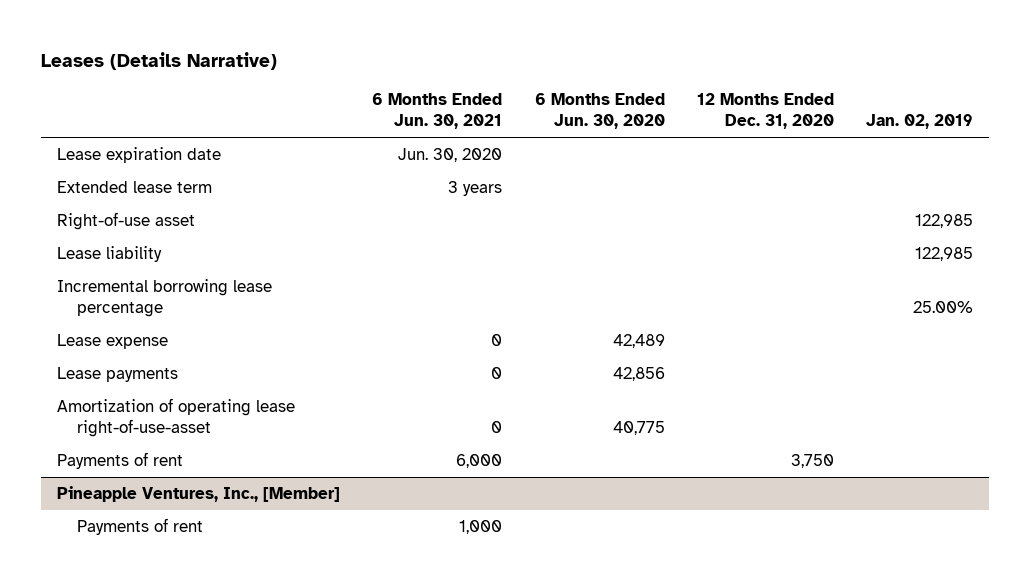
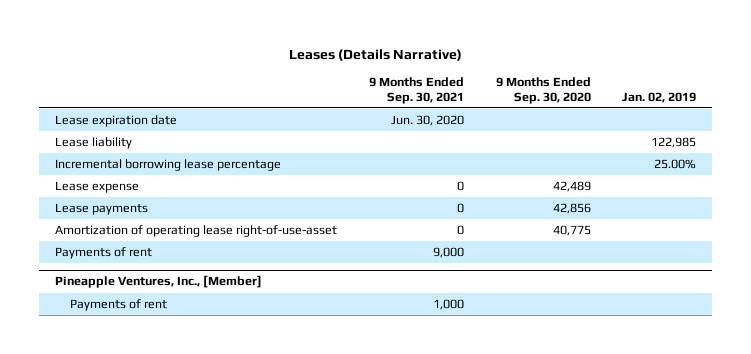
- | 6 Months Ended Jun. 30, 2021 | 6 Months Ended Jun. 30, 2020 | 12 Months Ended Dec. 31, 2020 | Jan. 02, 2019
+ | 9 Months Ended Sep. 30, 2021 | 9 Months Ended Sep. 30, 2020 | Jan. 02, 2019
- Extended lease term | 3 years | | |
- Right-of-use asset | | | | 122,985

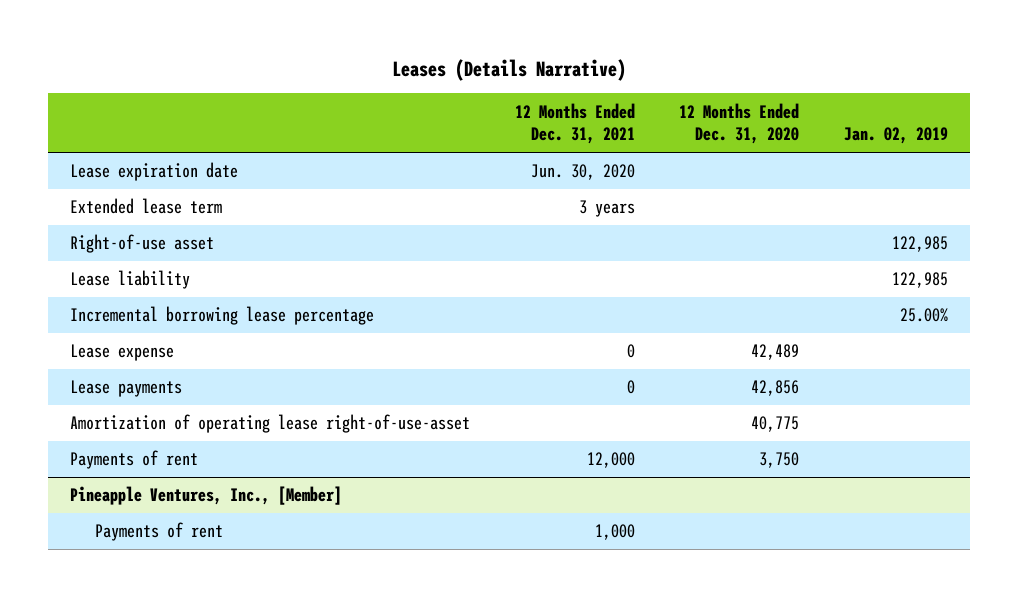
- | 9 Months Ended Sep. 30, 2021 | 9 Months Ended Sep. 30, 2020 | Jan. 02, 2019
+ | 12 Months Ended Dec. 31, 2021 | 12 Months Ended Dec. 31, 2020 | Jan. 02, 2019
+ Extended lease term | 3 years | |
+ Right-of-use asset | | | 122,985

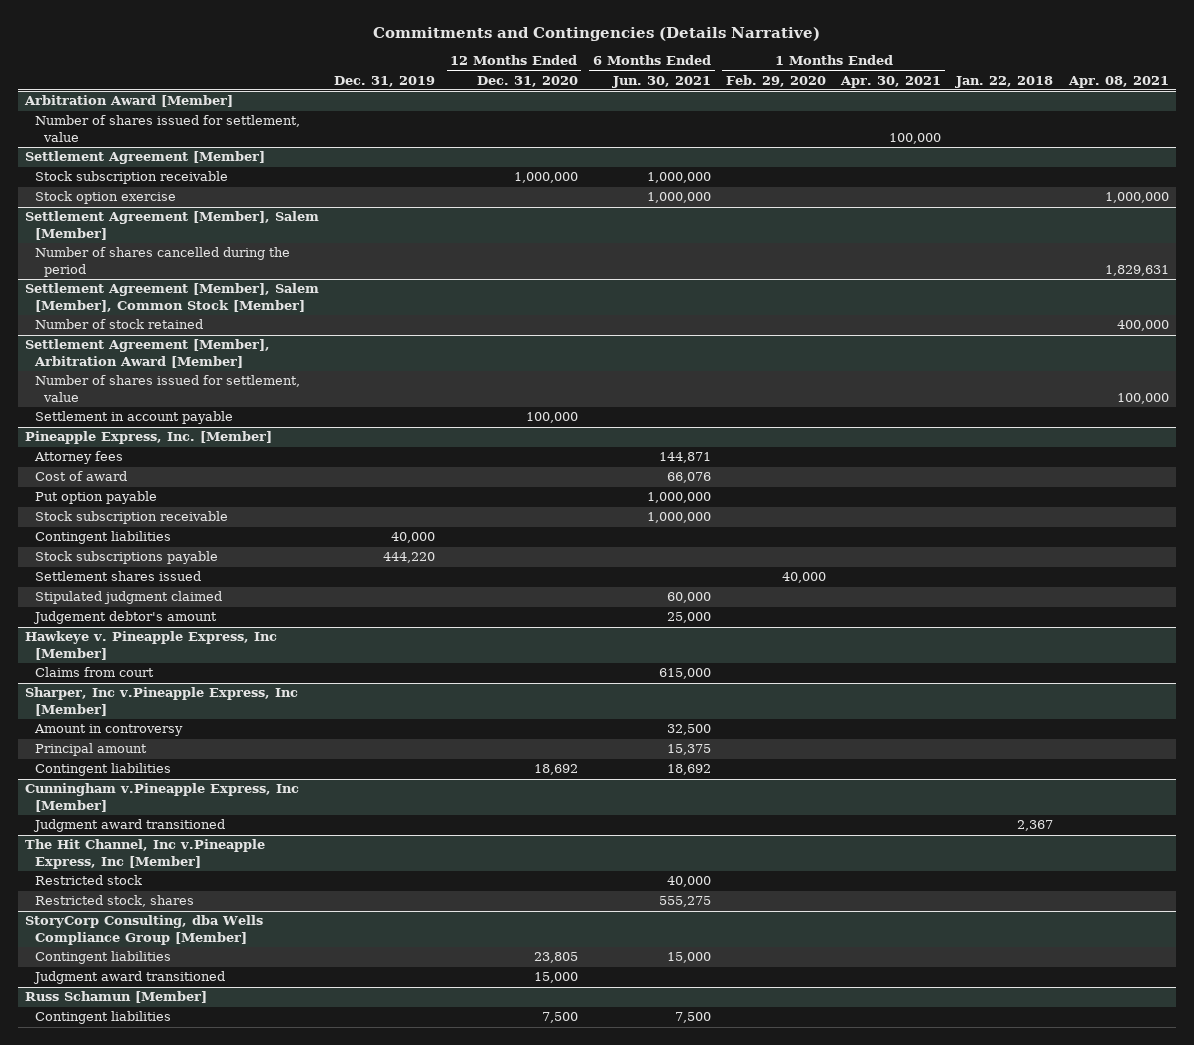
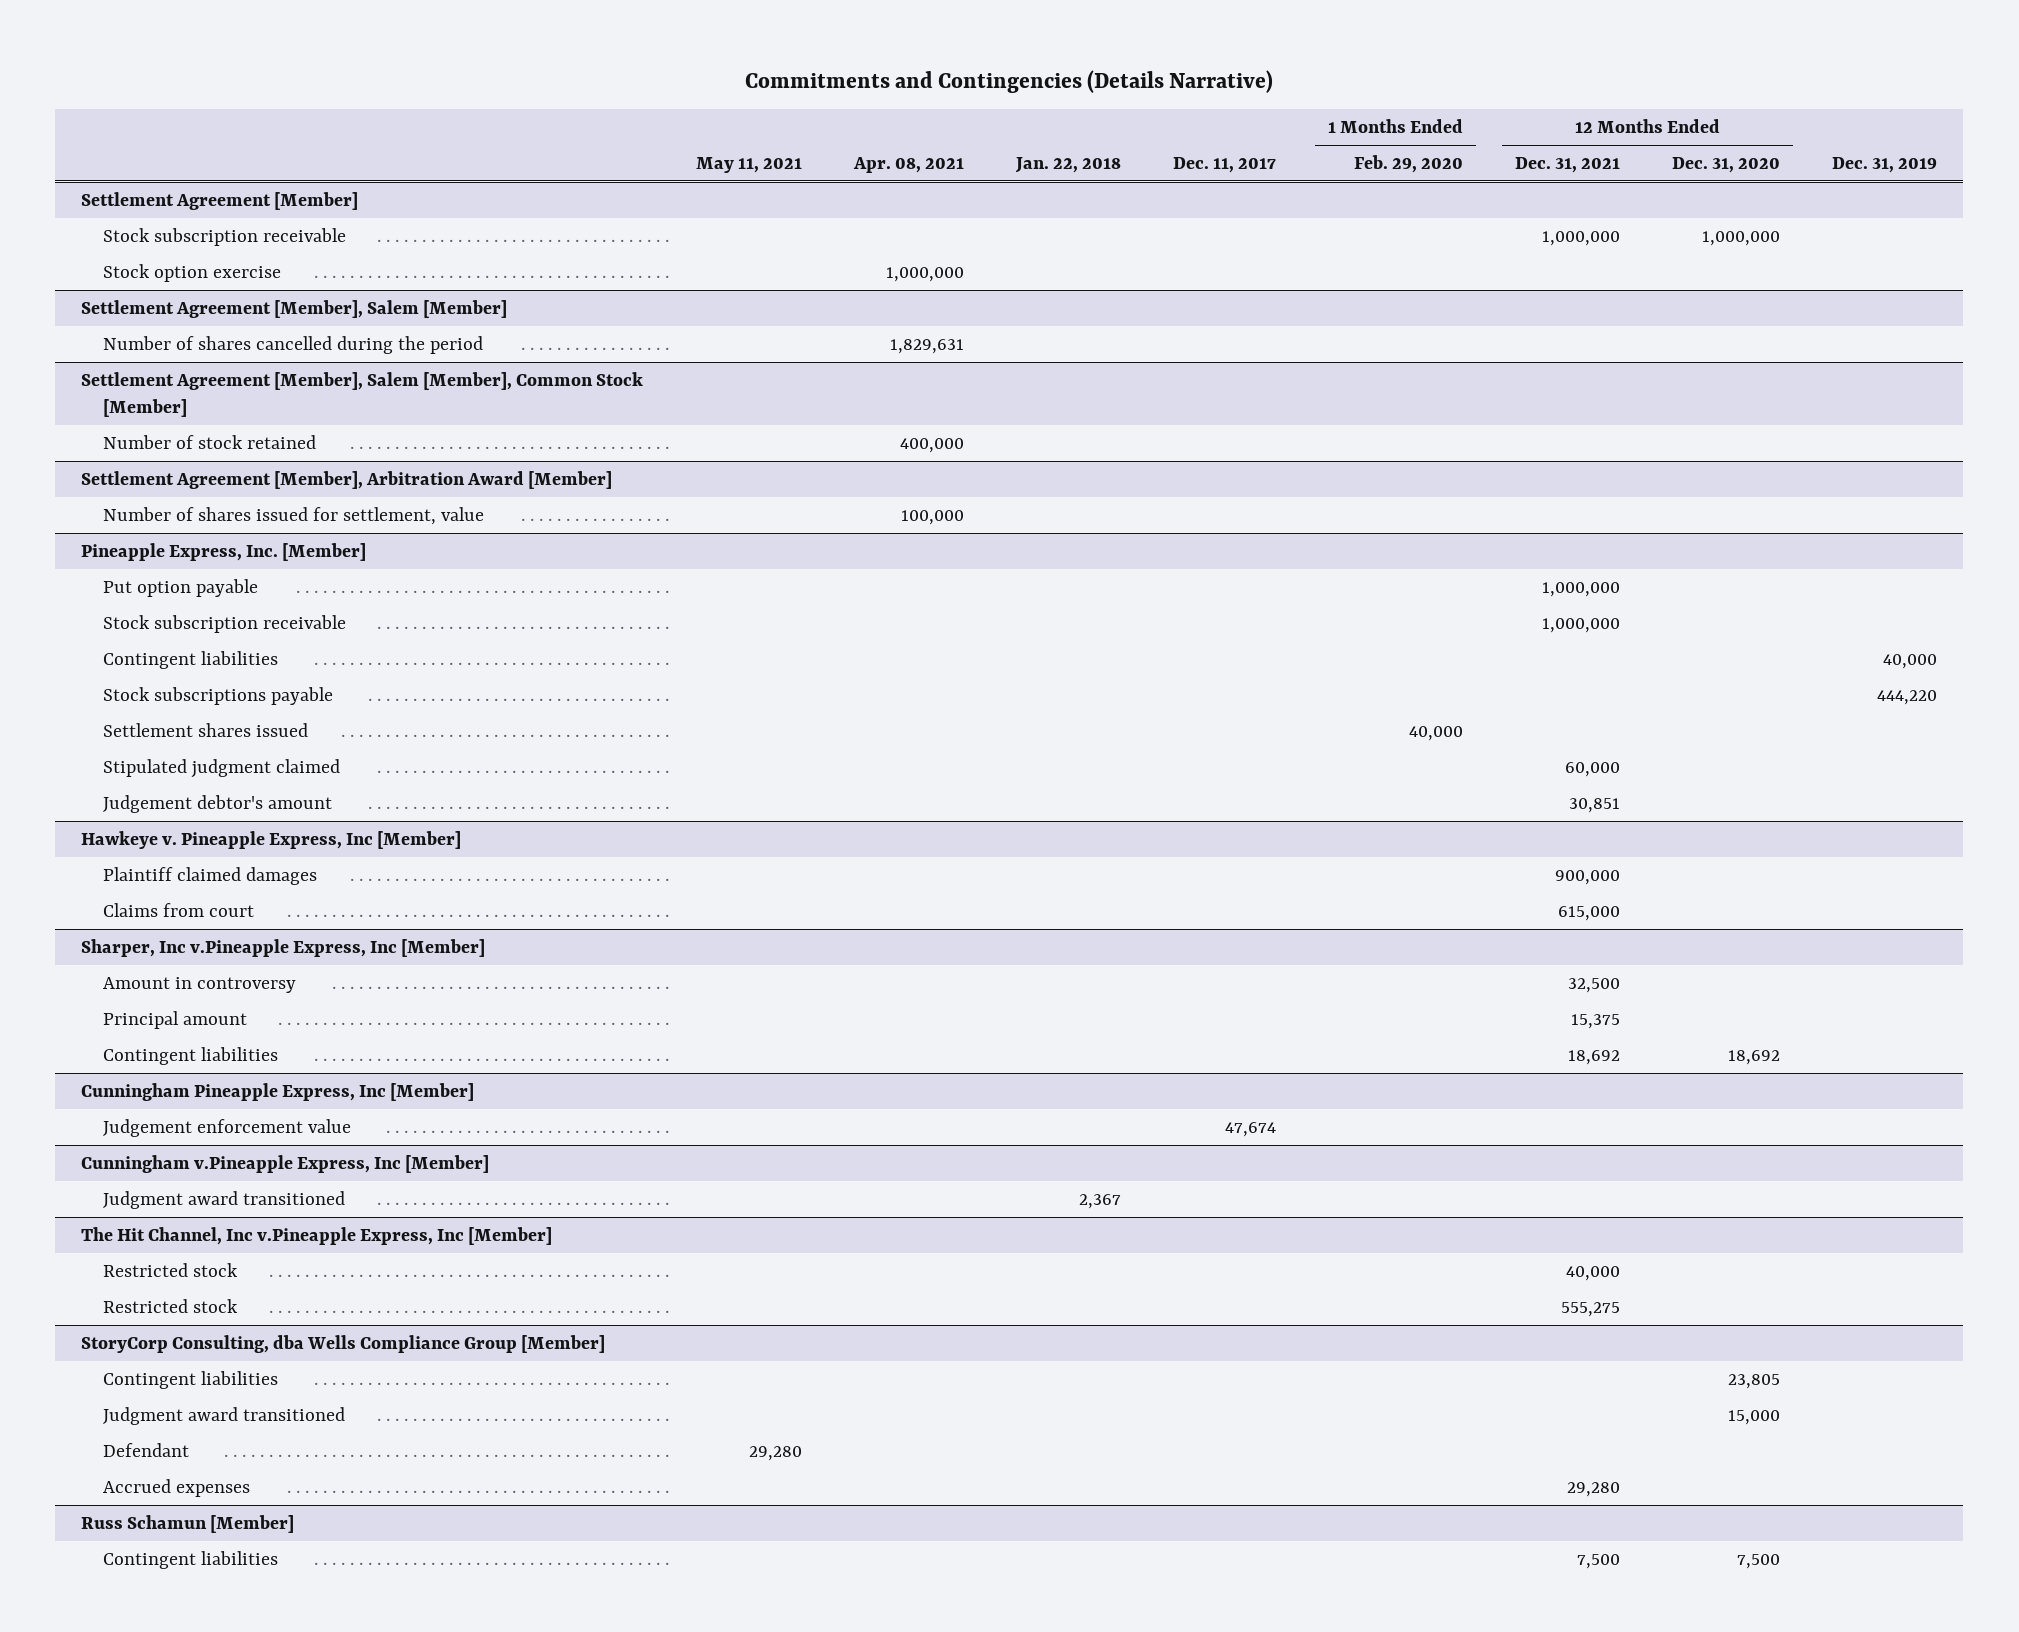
- | Dec. 31, 2019 | 12 Months Ended Dec. 31, 2020 | 6 Months Ended Jun. 30, 2021 | 1 Months Ended Feb. 29, 2020 | 1 Months Ended Apr. 30, 2021 | Jan. 22, 2018 | Apr. 08, 2021
+ | May 11, 2021 | Apr. 08, 2021 | Jan. 22, 2018 | Dec. 11, 2017 | 1 Months Ended Feb. 29, 2020 | 12 Months Ended Dec. 31, 2021 | 12 Months Ended Dec. 31, 2020 | Dec. 31, 2019
- Arbitration Award [Member]
- Number of shares issued for settlement, value | | | | | 100,000 | |
@ Settlement Agreement [Member], Arbitration Award [Member]
- Settlement in account payable | | 100,000 | | | | |
@ Pineapple Express, Inc. [Member]
- Attorney fees | | | 144,871 | | | |
- Cost of award | | | 66,076 | | | |
@ Hawkeye v. Pineapple Express, Inc [Member]
+ Plaintiff claimed damages | | | | | | 900,000 | |
+ Cunningham Pineapple Express, Inc [Member]
+ Judgement enforcement value | | | | 47,674 | | | |
@ The Hit Channel, Inc v.Pineapple Express, Inc [Member]
- Restricted stock, shares | | | 555,275 | | | |
+ Restricted stock | | | | | | 555,275 | |
@ StoryCorp Consulting, dba Wells Compliance Group [Member]
+ Defendant | 29,280 | | | | | | |
+ Accrued expenses | | | | | | 29,280 | |

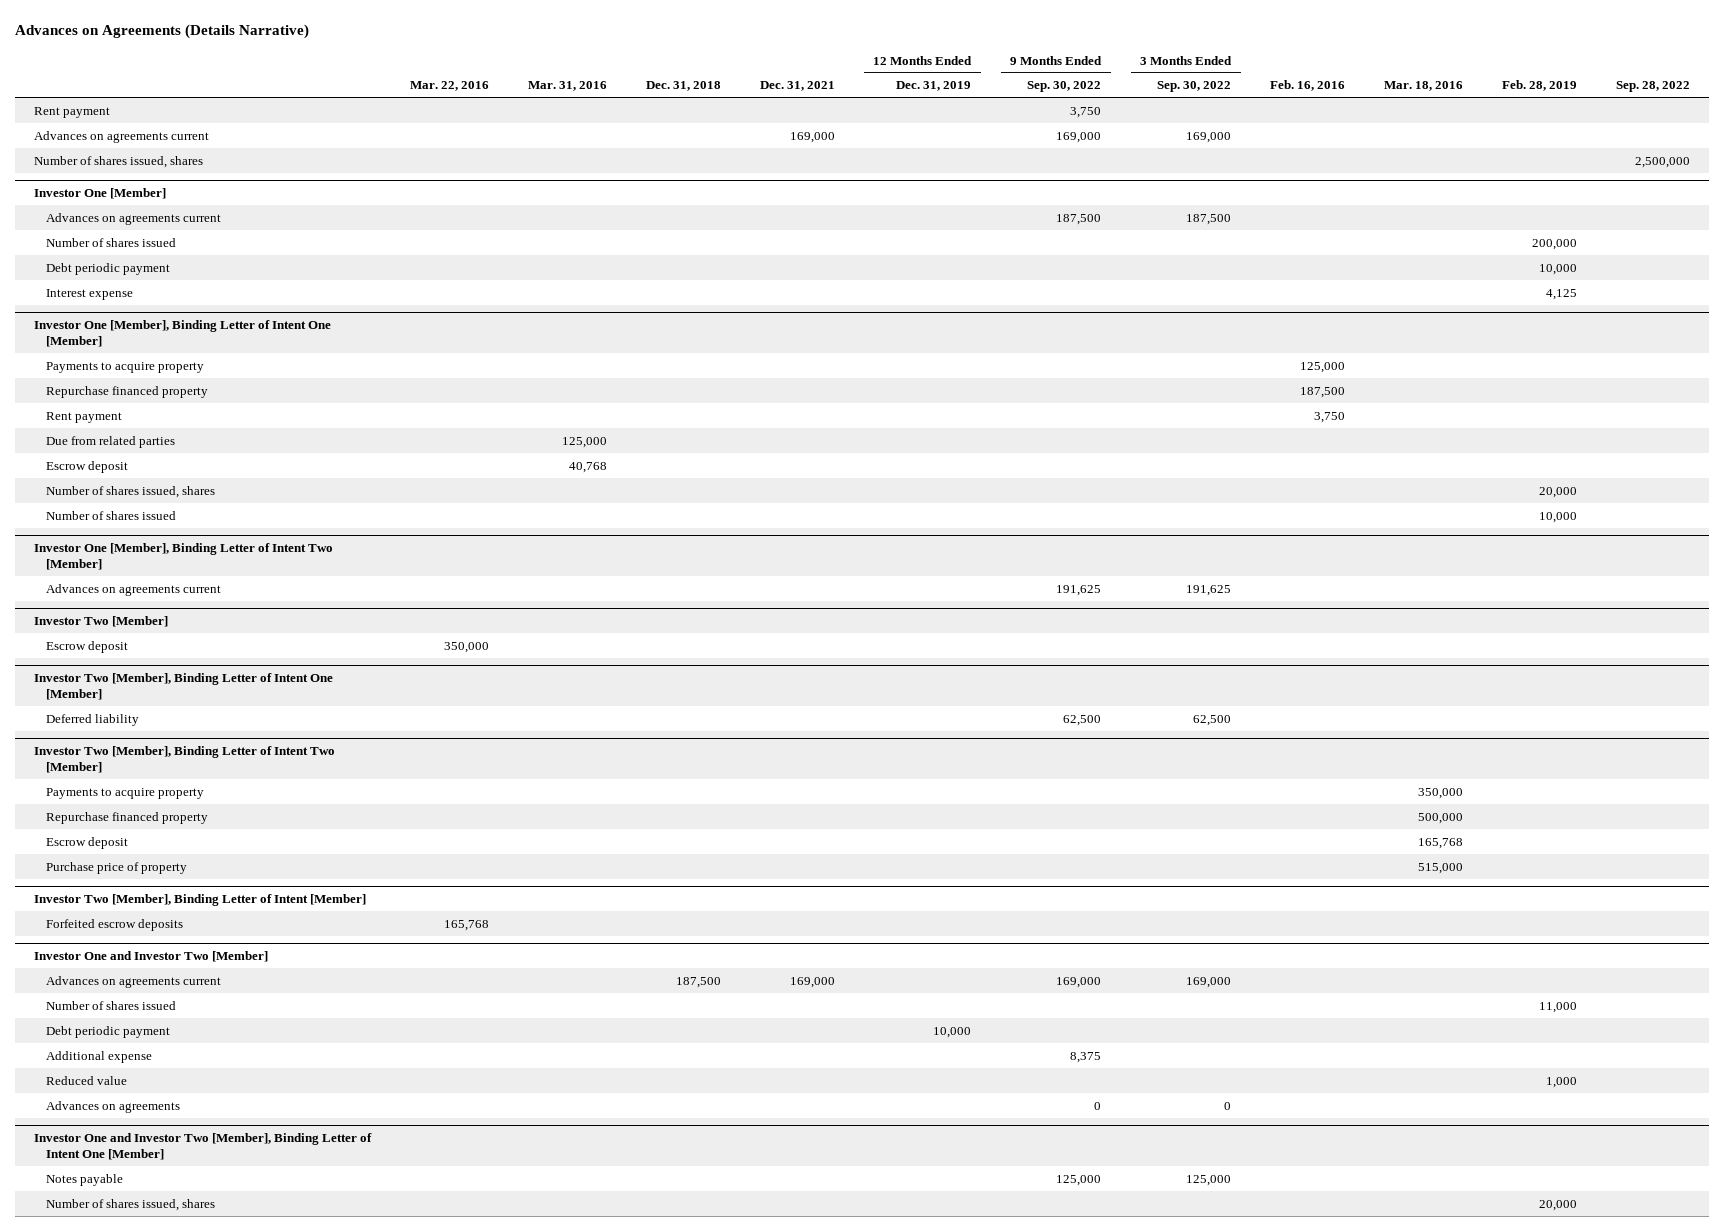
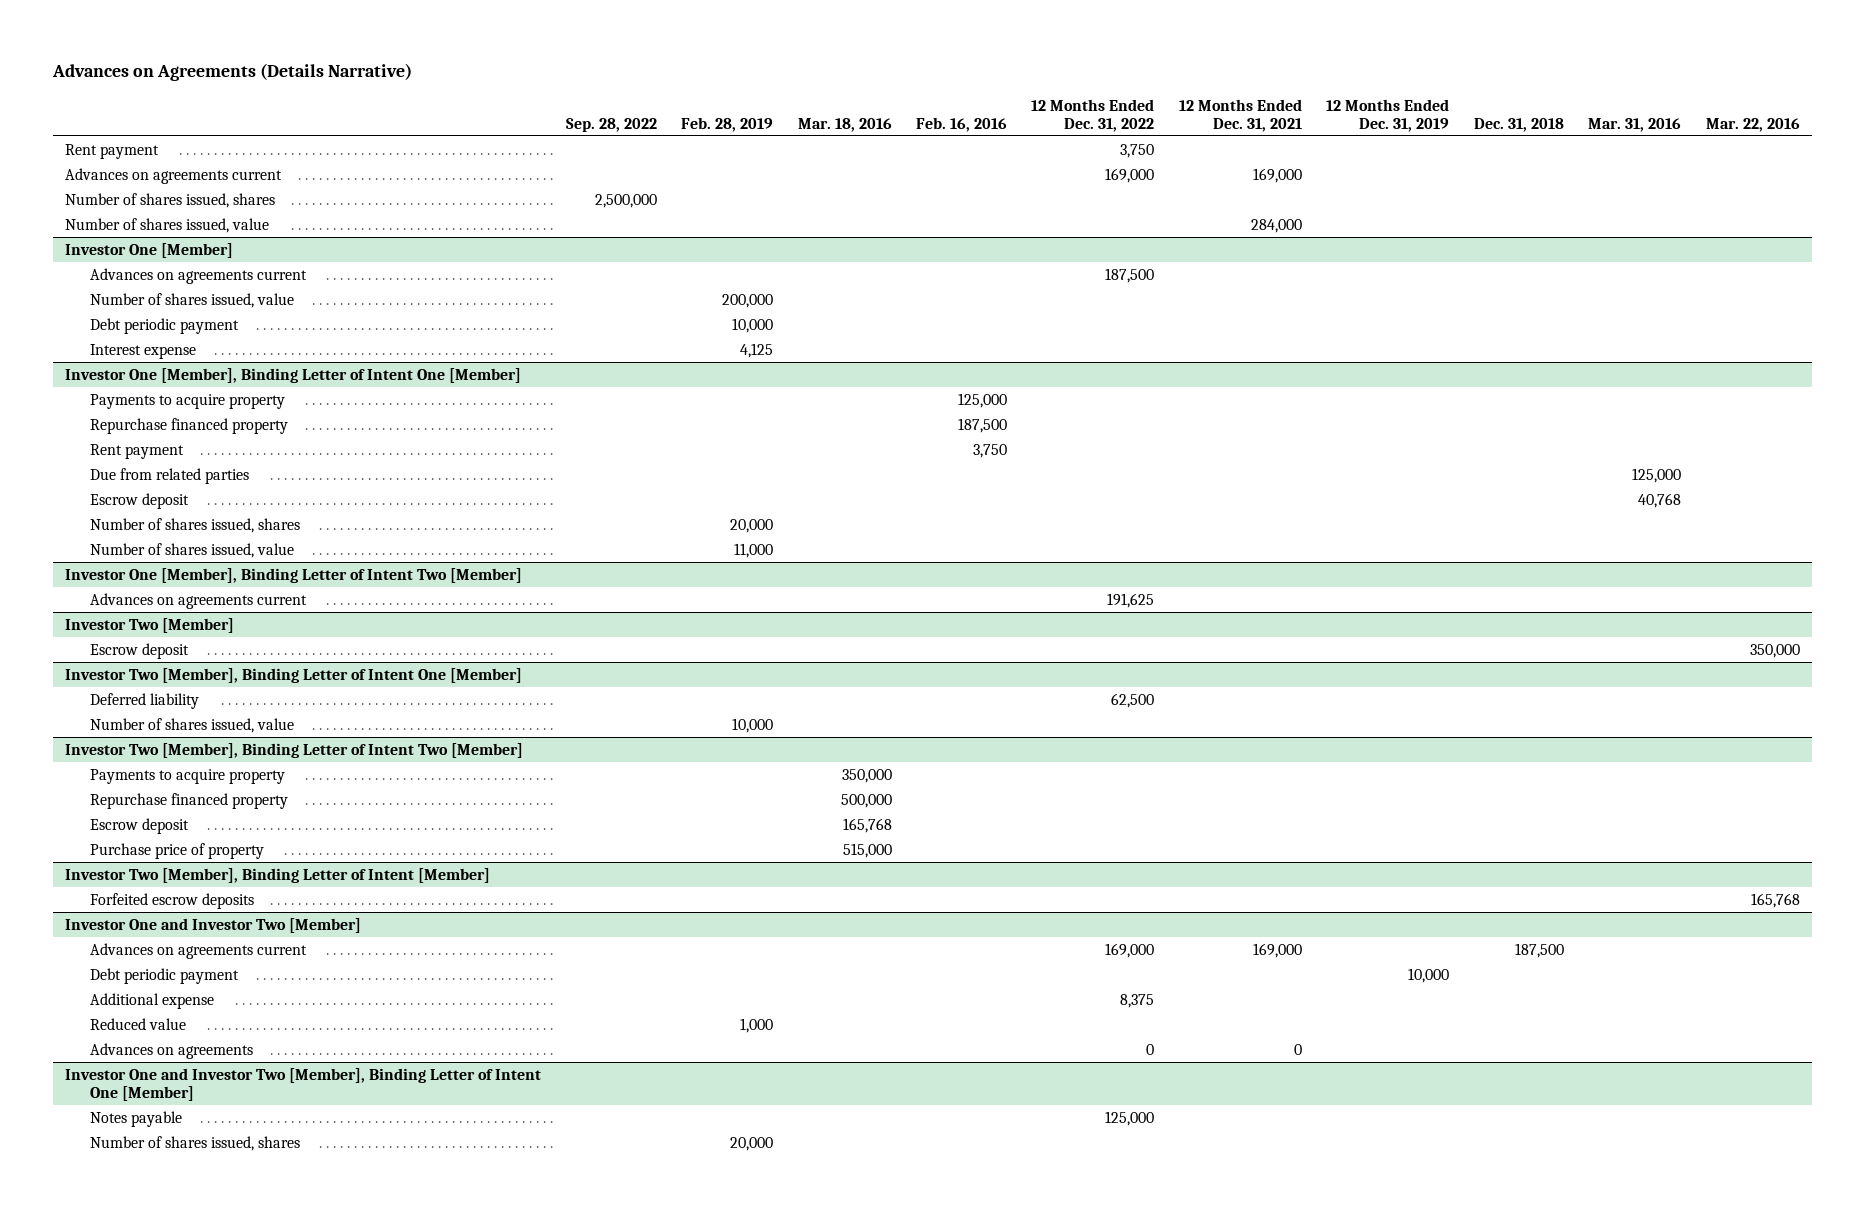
- | Mar. 22, 2016 | Mar. 31, 2016 | Dec. 31, 2018 | Dec. 31, 2021 | 12 Months Ended Dec. 31, 2019 | 9 Months Ended Sep. 30, 2022 | 3 Months Ended Sep. 30, 2022 | Feb. 16, 2016 | Mar. 18, 2016 | Feb. 28, 2019 | Sep. 28, 2022
+ | Sep. 28, 2022 | Feb. 28, 2019 | Mar. 18, 2016 | Feb. 16, 2016 | 12 Months Ended Dec. 31, 2022 | 12 Months Ended Dec. 31, 2021 | 12 Months Ended Dec. 31, 2019 | Dec. 31, 2018 | Mar. 31, 2016 | Mar. 22, 2016
+ Number of shares issued, value | | | | | | 284,000 | | | |
@ Investor One [Member]
- Number of shares issued | | | | | | | | | | 200,000 |
+ Number of shares issued, value | | 200,000 | | | | | | | |
@ Investor One [Member], Binding Letter of Intent One [Member]
- Number of shares issued | | | | | | | | | | 10,000 |
+ Number of shares issued, value | | 11,000 | | | | | | | |
@ Investor Two [Member], Binding Letter of Intent One [Member]
+ Number of shares issued, value | | 10,000 | | | | | | | |
@ Investor One and Investor Two [Member]
- Number of shares issued | | | | | | | | | | 11,000 |

